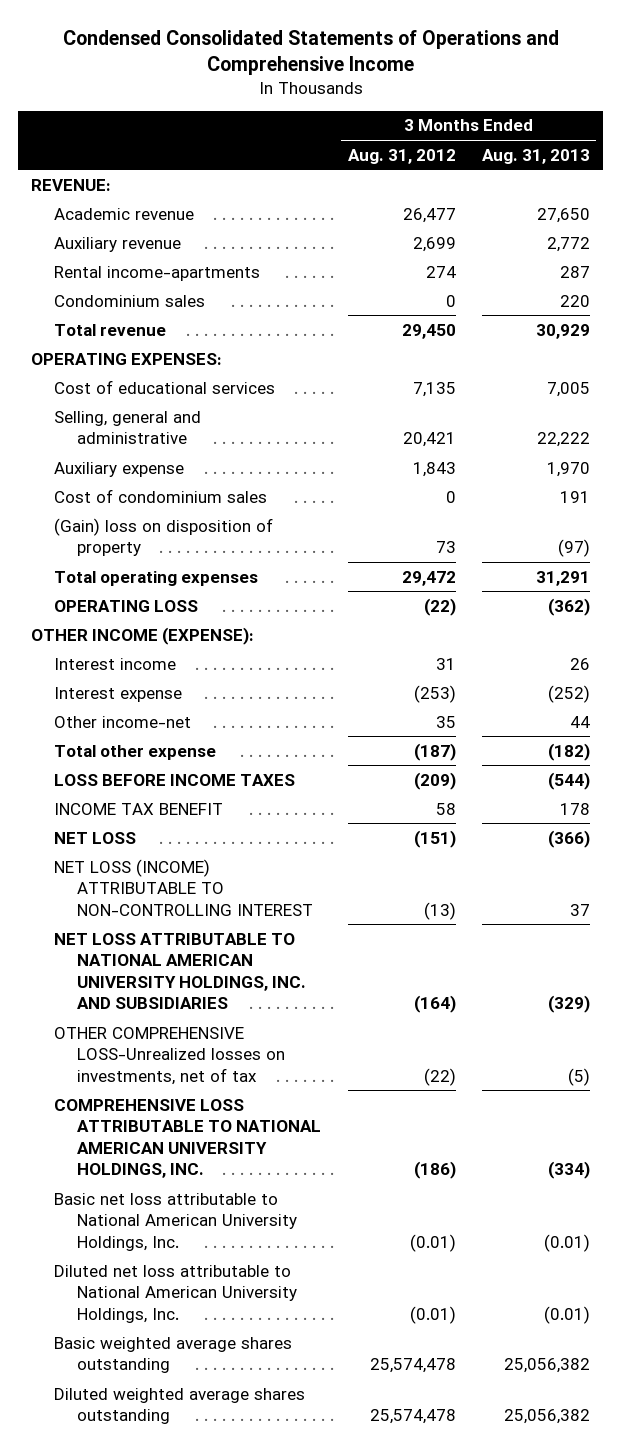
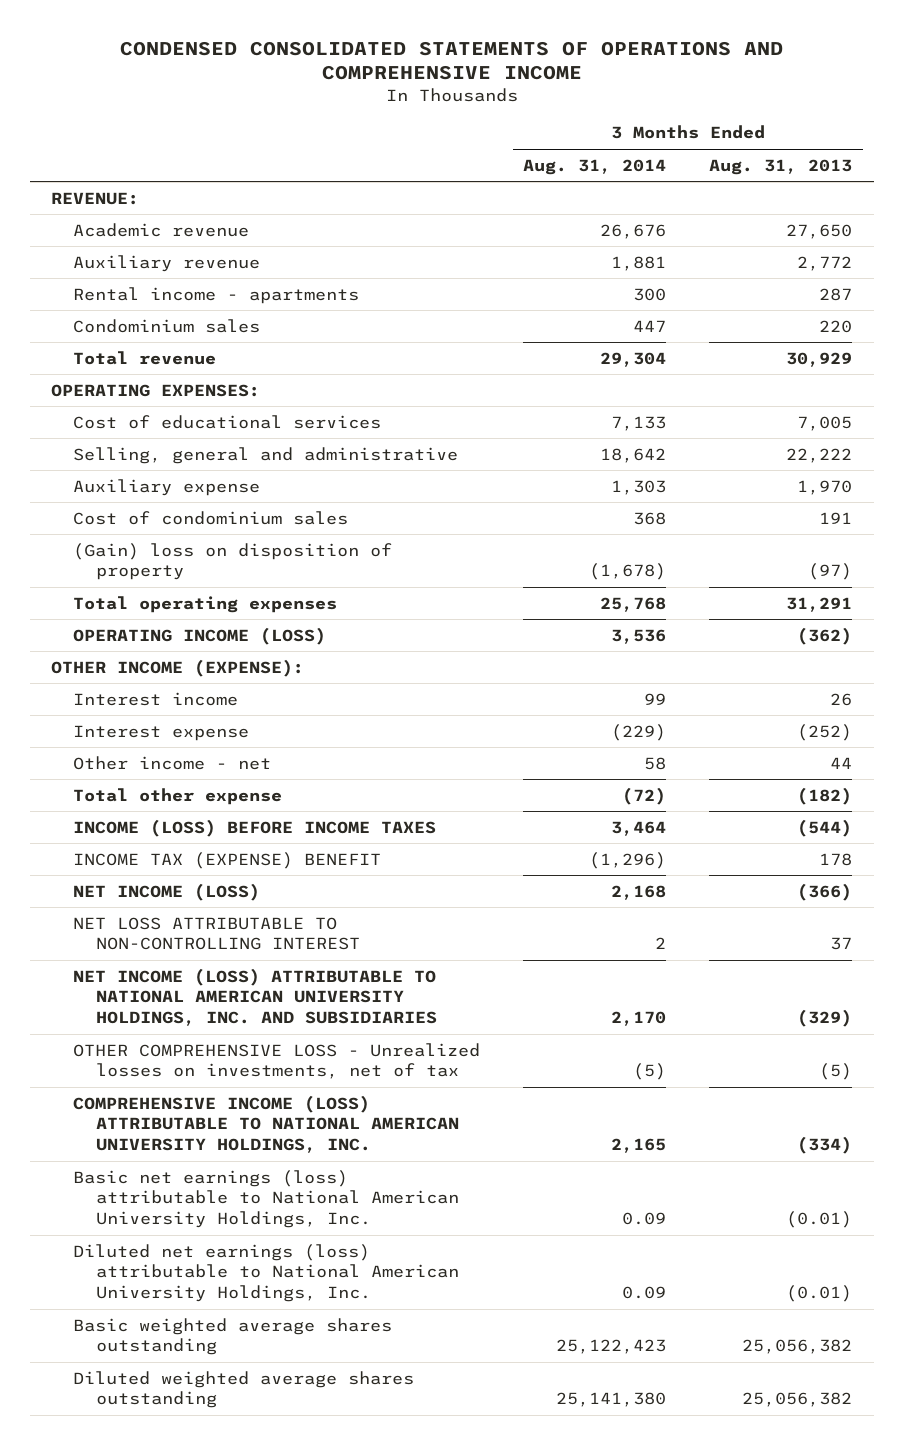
- Condensed Consolidated Statements of Operations and Comprehensive Income
+ CONDENSED CONSOLIDATED STATEMENTS OF OPERATIONS AND COMPREHENSIVE INCOME
- | 3 Months Ended Aug. 31, 2012 | 3 Months Ended Aug. 31, 2013
+ | 3 Months Ended Aug. 31, 2014 | 3 Months Ended Aug. 31, 2013
- Rental income-apartments | 274 | 287
+ Rental income - apartments | 300 | 287
- OPERATING LOSS | (22) | (362)
+ OPERATING INCOME (LOSS) | 3,536 | (362)
- Other income-net | 35 | 44
+ Other income - net | 58 | 44
- LOSS BEFORE INCOME TAXES | (209) | (544)
- INCOME TAX BENEFIT | 58 | 178
- NET LOSS | (151) | (366)
- NET LOSS (INCOME) ATTRIBUTABLE TO NON-CONTROLLING INTEREST | (13) | 37
- NET LOSS ATTRIBUTABLE TO NATIONAL AMERICAN UNIVERSITY HOLDINGS, INC. AND SUBSIDIARIES | (164) | (329)
- OTHER COMPREHENSIVE LOSS-Unrealized losses on investments, net of tax | (22) | (5)
- COMPREHENSIVE LOSS ATTRIBUTABLE TO NATIONAL AMERICAN UNIVERSITY HOLDINGS, INC. | (186) | (334)
- Basic net loss attributable to National American University Holdings, Inc. | (0.01) | (0.01)
- Diluted net loss attributable to National American University Holdings, Inc. | (0.01) | (0.01)
+ INCOME (LOSS) BEFORE INCOME TAXES | 3,464 | (544)
+ INCOME TAX (EXPENSE) BENEFIT | (1,296) | 178
+ NET INCOME (LOSS) | 2,168 | (366)
+ NET LOSS ATTRIBUTABLE TO NON-CONTROLLING INTEREST | 2 | 37
+ NET INCOME (LOSS) ATTRIBUTABLE TO NATIONAL AMERICAN UNIVERSITY HOLDINGS, INC. AND SUBSIDIARIES | 2,170 | (329)
+ OTHER COMPREHENSIVE LOSS - Unrealized losses on investments, net of tax | (5) | (5)
+ COMPREHENSIVE INCOME (LOSS) ATTRIBUTABLE TO NATIONAL AMERICAN UNIVERSITY HOLDINGS, INC. | 2,165 | (334)
+ Basic net earnings (loss) attributable to National American University Holdings, Inc. | 0.09 | (0.01)
+ Diluted net earnings (loss) attributable to National American University Holdings, Inc. | 0.09 | (0.01)

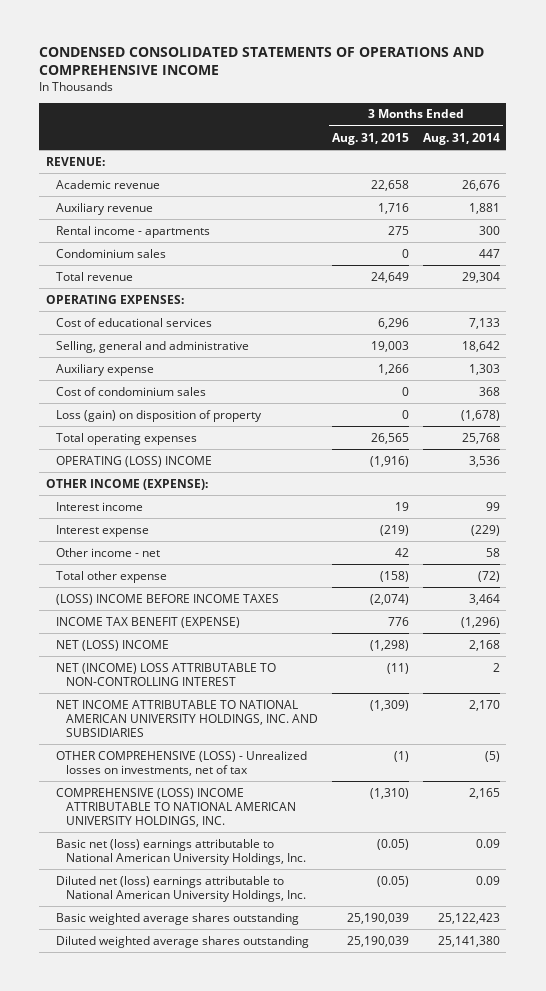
- | 3 Months Ended Aug. 31, 2014 | 3 Months Ended Aug. 31, 2013
+ | 3 Months Ended Aug. 31, 2015 | 3 Months Ended Aug. 31, 2014
- (Gain) loss on disposition of property | (1,678) | (97)
+ Loss (gain) on disposition of property | 0 | (1,678)
- OPERATING INCOME (LOSS) | 3,536 | (362)
+ OPERATING (LOSS) INCOME | (1,916) | 3,536
- INCOME (LOSS) BEFORE INCOME TAXES | 3,464 | (544)
- INCOME TAX (EXPENSE) BENEFIT | (1,296) | 178
- NET INCOME (LOSS) | 2,168 | (366)
- NET LOSS ATTRIBUTABLE TO NON-CONTROLLING INTEREST | 2 | 37
- NET INCOME (LOSS) ATTRIBUTABLE TO NATIONAL AMERICAN UNIVERSITY HOLDINGS, INC. AND SUBSIDIARIES | 2,170 | (329)
- OTHER COMPREHENSIVE LOSS - Unrealized losses on investments, net of tax | (5) | (5)
- COMPREHENSIVE INCOME (LOSS) ATTRIBUTABLE TO NATIONAL AMERICAN UNIVERSITY HOLDINGS, INC. | 2,165 | (334)
- Basic net earnings (loss) attributable to National American University Holdings, Inc. | 0.09 | (0.01)
- Diluted net earnings (loss) attributable to National American University Holdings, Inc. | 0.09 | (0.01)
+ (LOSS) INCOME BEFORE INCOME TAXES | (2,074) | 3,464
+ INCOME TAX BENEFIT (EXPENSE) | 776 | (1,296)
+ NET (LOSS) INCOME | (1,298) | 2,168
+ NET (INCOME) LOSS ATTRIBUTABLE TO NON-CONTROLLING INTEREST | (11) | 2
+ NET INCOME ATTRIBUTABLE TO NATIONAL AMERICAN UNIVERSITY HOLDINGS, INC. AND SUBSIDIARIES | (1,309) | 2,170
+ OTHER COMPREHENSIVE (LOSS) - Unrealized losses on investments, net of tax | (1) | (5)
+ COMPREHENSIVE (LOSS) INCOME ATTRIBUTABLE TO NATIONAL AMERICAN UNIVERSITY HOLDINGS, INC. | (1,310) | 2,165
+ Basic net (loss) earnings attributable to National American University Holdings, Inc. | (0.05) | 0.09
+ Diluted net (loss) earnings attributable to National American University Holdings, Inc. | (0.05) | 0.09

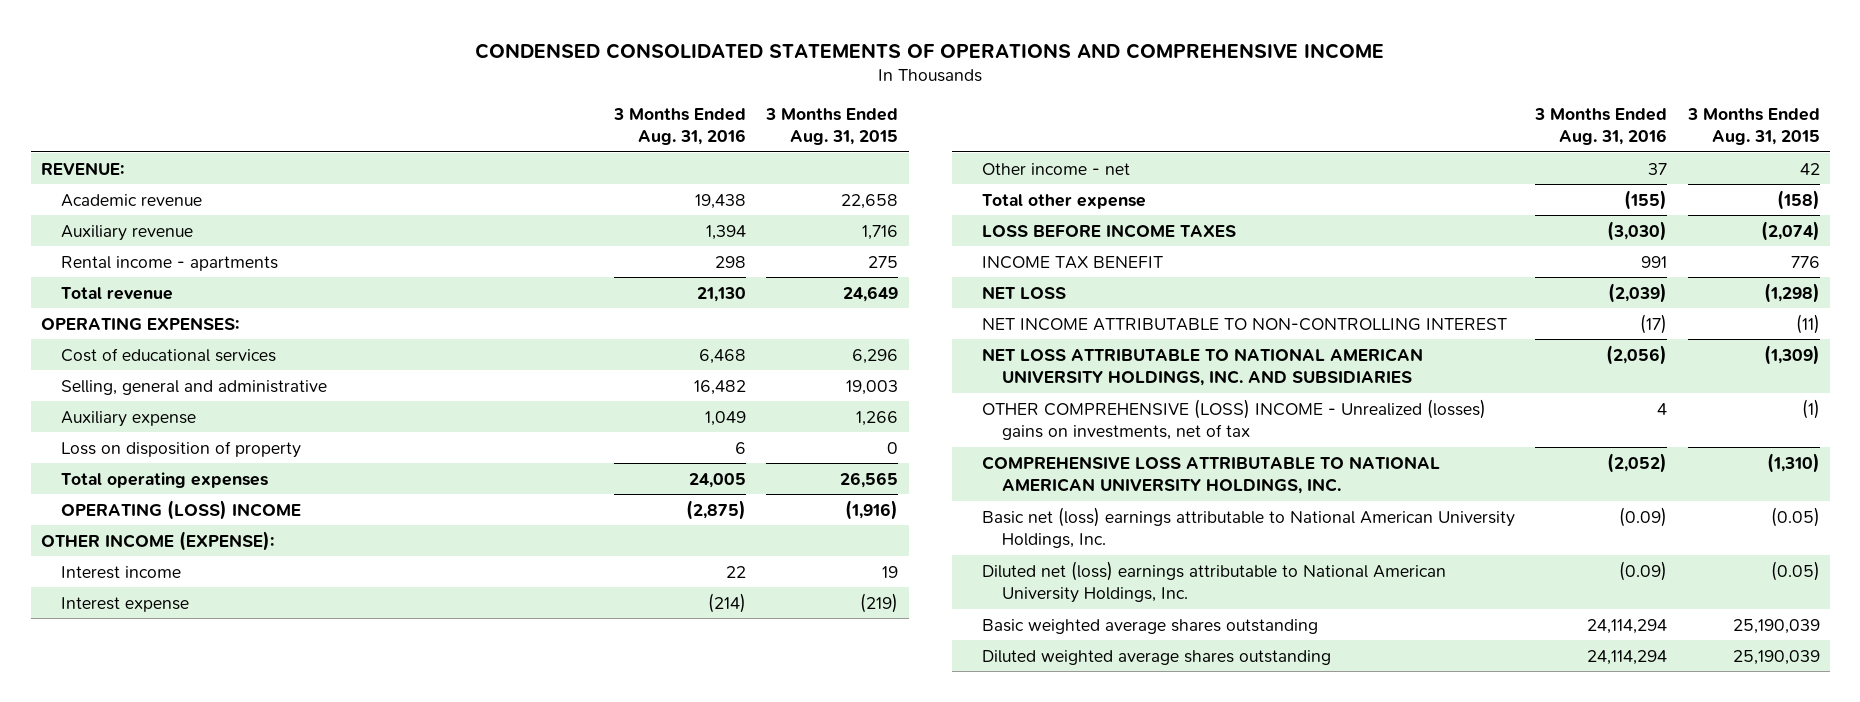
- | 3 Months Ended Aug. 31, 2015 | 3 Months Ended Aug. 31, 2014
+ | 3 Months Ended Aug. 31, 2016 | 3 Months Ended Aug. 31, 2015
- Condominium sales | 0 | 447
- Cost of condominium sales | 0 | 368
- Loss (gain) on disposition of property | 0 | (1,678)
+ Loss on disposition of property | 6 | 0
- (LOSS) INCOME BEFORE INCOME TAXES | (2,074) | 3,464
- INCOME TAX BENEFIT (EXPENSE) | 776 | (1,296)
- NET (LOSS) INCOME | (1,298) | 2,168
- NET (INCOME) LOSS ATTRIBUTABLE TO NON-CONTROLLING INTEREST | (11) | 2
- NET INCOME ATTRIBUTABLE TO NATIONAL AMERICAN UNIVERSITY HOLDINGS, INC. AND SUBSIDIARIES | (1,309) | 2,170
- OTHER COMPREHENSIVE (LOSS) - Unrealized losses on investments, net of tax | (1) | (5)
- COMPREHENSIVE (LOSS) INCOME ATTRIBUTABLE TO NATIONAL AMERICAN UNIVERSITY HOLDINGS, INC. | (1,310) | 2,165
+ LOSS BEFORE INCOME TAXES | (3,030) | (2,074)
+ INCOME TAX BENEFIT | 991 | 776
+ NET LOSS | (2,039) | (1,298)
+ NET INCOME ATTRIBUTABLE TO NON-CONTROLLING INTEREST | (17) | (11)
+ NET LOSS ATTRIBUTABLE TO NATIONAL AMERICAN UNIVERSITY HOLDINGS, INC. AND SUBSIDIARIES | (2,056) | (1,309)
+ OTHER COMPREHENSIVE (LOSS) INCOME - Unrealized (losses) gains on investments, net of tax | 4 | (1)
+ COMPREHENSIVE LOSS ATTRIBUTABLE TO NATIONAL AMERICAN UNIVERSITY HOLDINGS, INC. | (2,052) | (1,310)

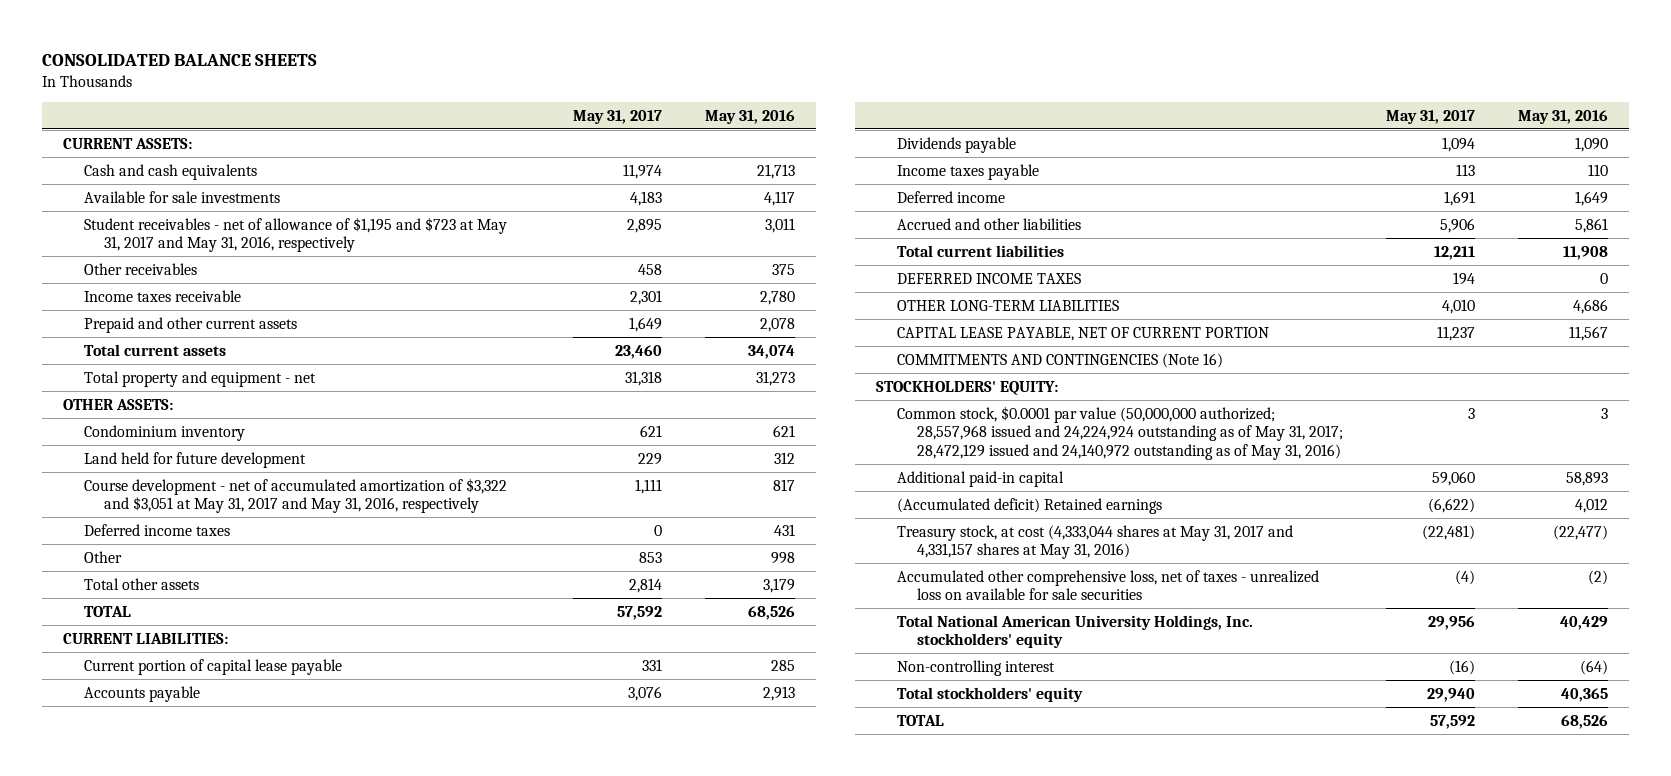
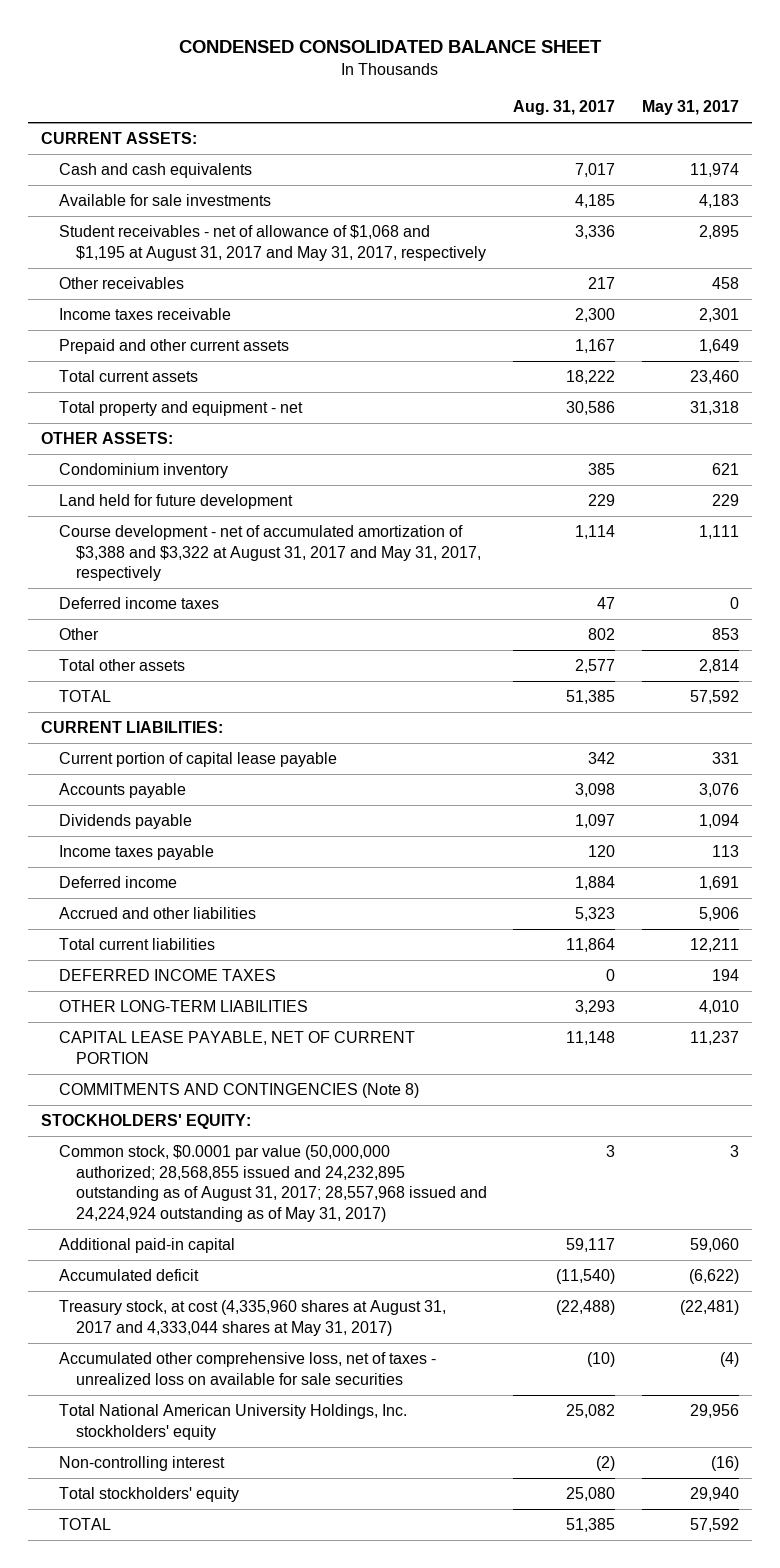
- CONSOLIDATED BALANCE SHEETS
+ CONDENSED CONSOLIDATED BALANCE SHEET
- | May 31, 2017 | May 31, 2016
+ | Aug. 31, 2017 | May 31, 2017
- Student receivables - net of allowance of $1,195 and $723 at May 31, 2017 and May 31, 2016, respectively | 2,895 | 3,011
+ Student receivables - net of allowance of $1,068 and $1,195 at August 31, 2017 and May 31, 2017, respectively | 3,336 | 2,895
- Course development - net of accumulated amortization of $3,322 and $3,051 at May 31, 2017 and May 31, 2016, respectively | 1,111 | 817
+ Course development - net of accumulated amortization of $3,388 and $3,322 at August 31, 2017 and May 31, 2017, respectively | 1,114 | 1,111
- COMMITMENTS AND CONTINGENCIES (Note 16)
+ COMMITMENTS AND CONTINGENCIES (Note 8)
- Common stock, $0.0001 par value (50,000,000 authorized; 28,557,968 issued and 24,224,924 outstanding as of May 31, 2017; 28,472,129 issued and 24,140,972 outstanding as of May 31, 2016) | 3 | 3
+ Common stock, $0.0001 par value (50,000,000 authorized; 28,568,855 issued and 24,232,895 outstanding as of August 31, 2017; 28,557,968 issued and 24,224,924 outstanding as of May 31, 2017) | 3 | 3
- (Accumulated deficit) Retained earnings | (6,622) | 4,012
- Treasury stock, at cost (4,333,044 shares at May 31, 2017 and 4,331,157 shares at May 31, 2016) | (22,481) | (22,477)
+ Accumulated deficit | (11,540) | (6,622)
+ Treasury stock, at cost (4,335,960 shares at August 31, 2017 and 4,333,044 shares at May 31, 2017) | (22,488) | (22,481)

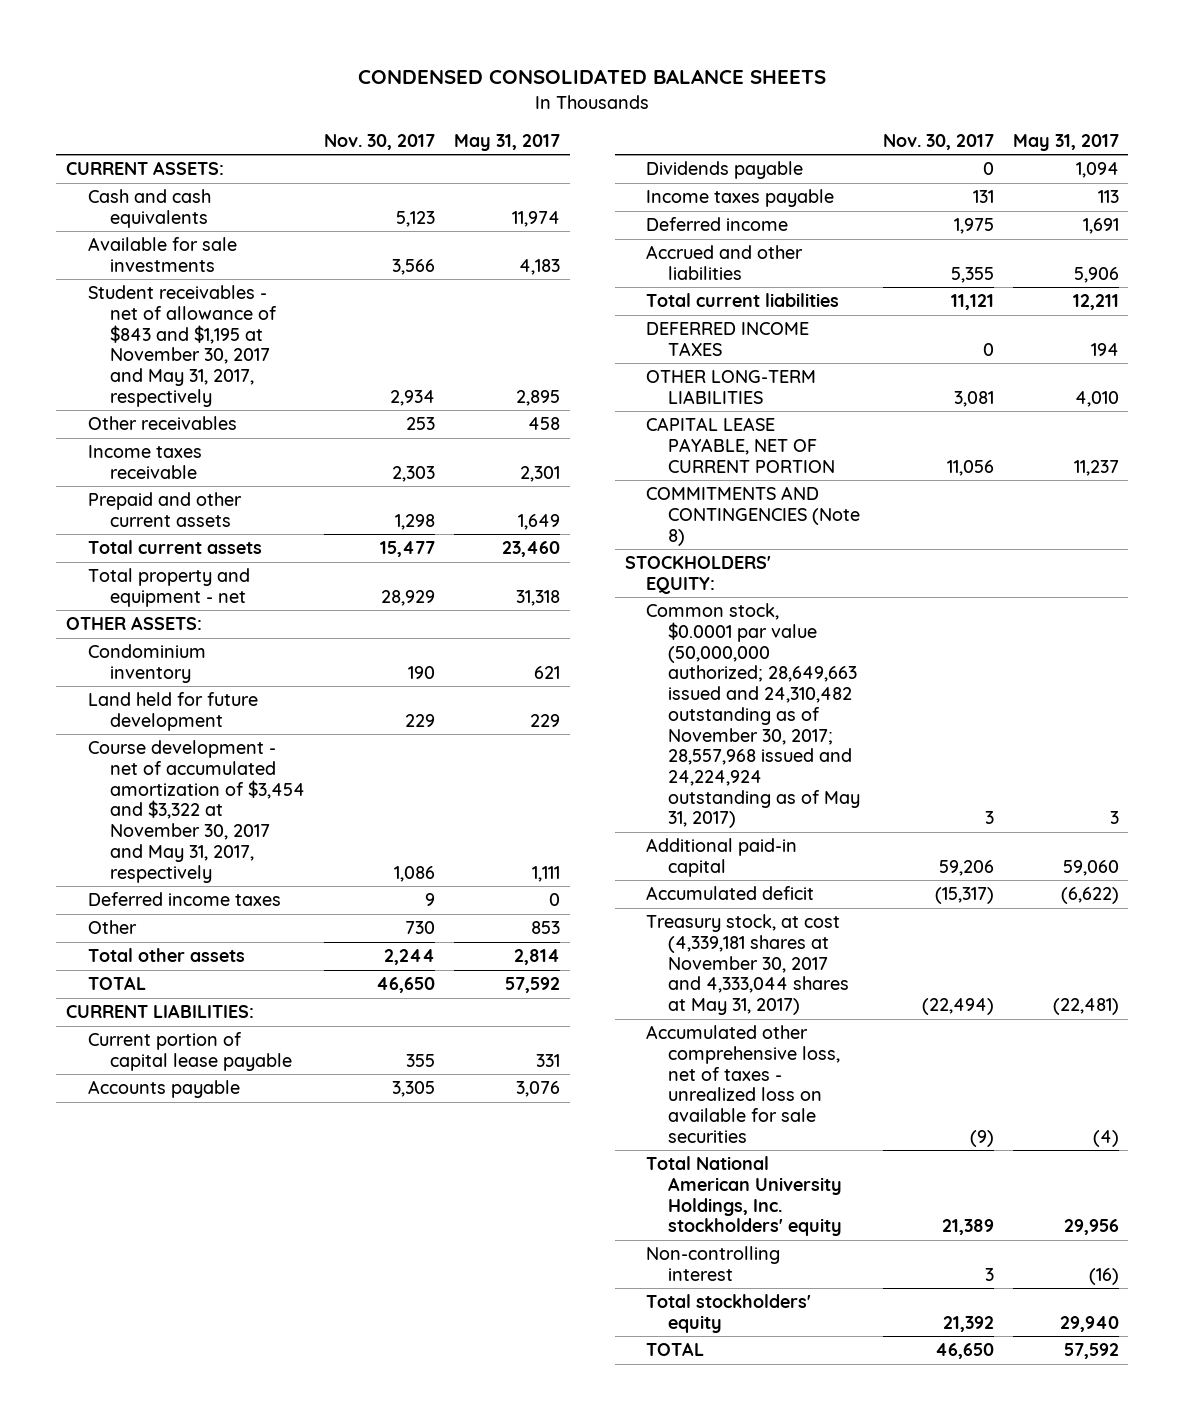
- CONDENSED CONSOLIDATED BALANCE SHEET
+ CONDENSED CONSOLIDATED BALANCE SHEETS
- | Aug. 31, 2017 | May 31, 2017
+ | Nov. 30, 2017 | May 31, 2017
- Student receivables - net of allowance of $1,068 and $1,195 at August 31, 2017 and May 31, 2017, respectively | 3,336 | 2,895
+ Student receivables - net of allowance of $843 and $1,195 at November 30, 2017 and May 31, 2017, respectively | 2,934 | 2,895
- Course development - net of accumulated amortization of $3,388 and $3,322 at August 31, 2017 and May 31, 2017, respectively | 1,114 | 1,111
+ Course development - net of accumulated amortization of $3,454 and $3,322 at November 30, 2017 and May 31, 2017, respectively | 1,086 | 1,111
- Common stock, $0.0001 par value (50,000,000 authorized; 28,568,855 issued and 24,232,895 outstanding as of August 31, 2017; 28,557,968 issued and 24,224,924 outstanding as of May 31, 2017) | 3 | 3
+ Common stock, $0.0001 par value (50,000,000 authorized; 28,649,663 issued and 24,310,482 outstanding as of November 30, 2017; 28,557,968 issued and 24,224,924 outstanding as of May 31, 2017) | 3 | 3
- Treasury stock, at cost (4,335,960 shares at August 31, 2017 and 4,333,044 shares at May 31, 2017) | (22,488) | (22,481)
+ Treasury stock, at cost (4,339,181 shares at November 30, 2017 and 4,333,044 shares at May 31, 2017) | (22,494) | (22,481)

